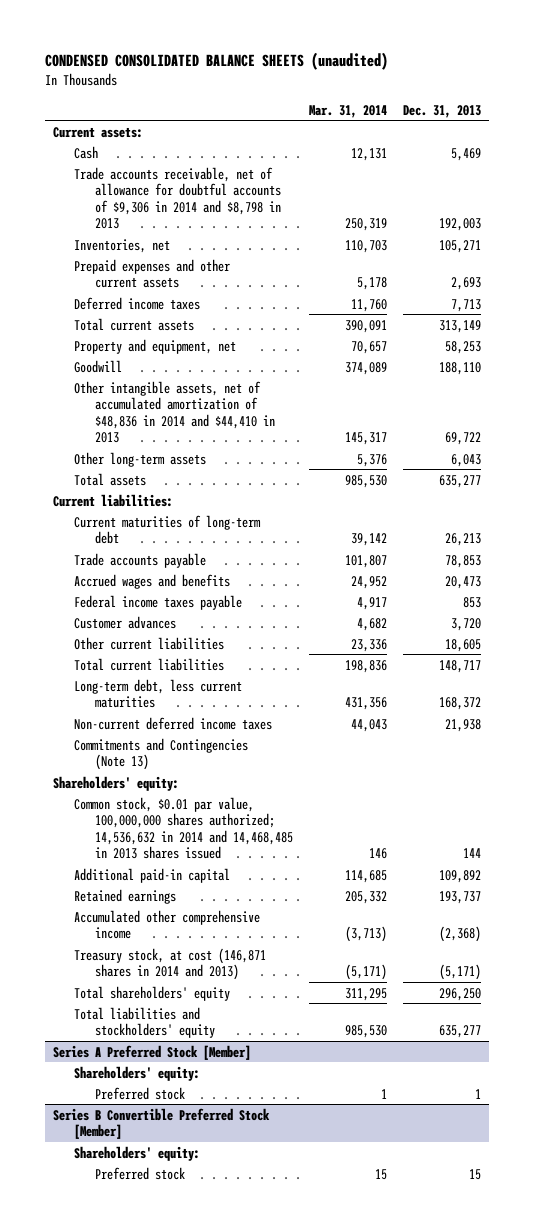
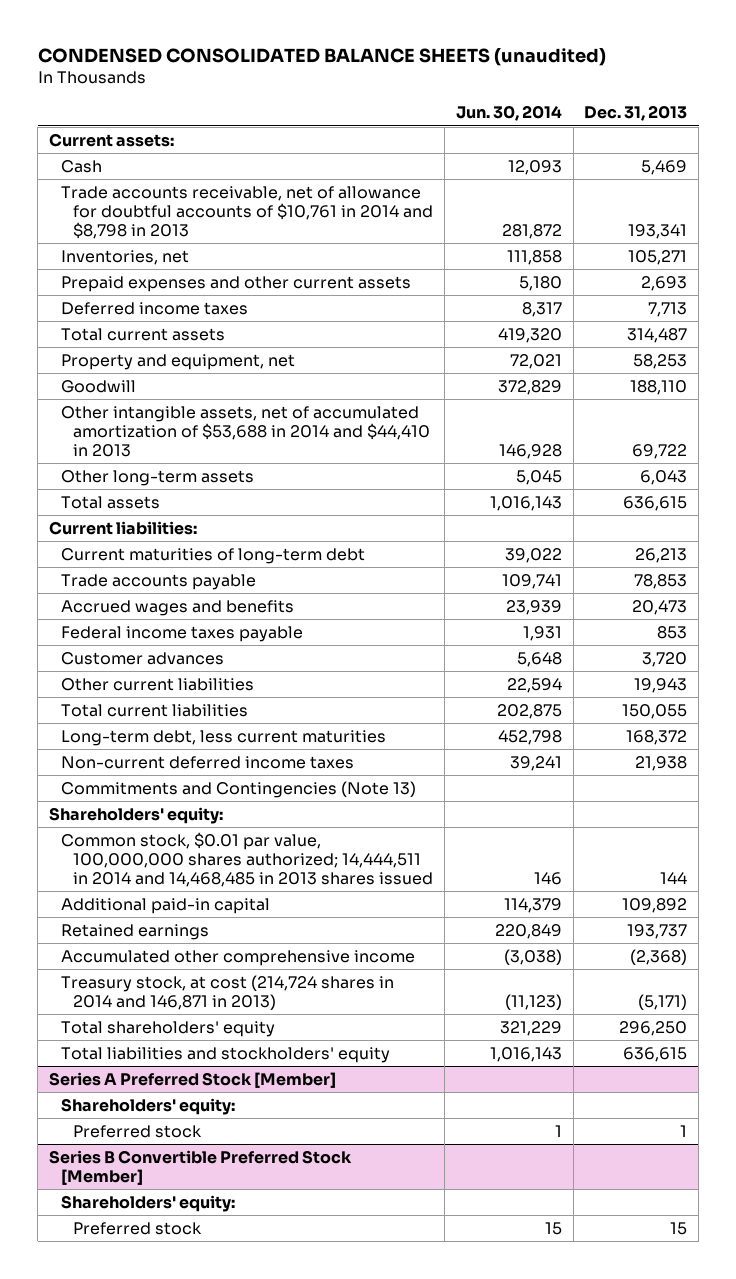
- | Mar. 31, 2014 | Dec. 31, 2013
+ | Jun. 30, 2014 | Dec. 31, 2013
- Trade accounts receivable, net of allowance for doubtful accounts of $9,306 in 2014 and $8,798 in 2013 | 250,319 | 192,003
+ Trade accounts receivable, net of allowance for doubtful accounts of $10,761 in 2014 and $8,798 in 2013 | 281,872 | 193,341
- Total current assets | 390,091 | 313,149
+ Total current assets | 419,320 | 314,487
- Other intangible assets, net of accumulated amortization of $48,836 in 2014 and $44,410 in 2013 | 145,317 | 69,722
+ Other intangible assets, net of accumulated amortization of $53,688 in 2014 and $44,410 in 2013 | 146,928 | 69,722
- Total assets | 985,530 | 635,277
+ Total assets | 1,016,143 | 636,615
- Other current liabilities | 23,336 | 18,605
- Total current liabilities | 198,836 | 148,717
+ Other current liabilities | 22,594 | 19,943
+ Total current liabilities | 202,875 | 150,055
- Common stock, $0.01 par value, 100,000,000 shares authorized; 14,536,632 in 2014 and 14,468,485 in 2013 shares issued | 146 | 144
+ Common stock, $0.01 par value, 100,000,000 shares authorized; 14,444,511 in 2014 and 14,468,485 in 2013 shares issued | 146 | 144
- Treasury stock, at cost (146,871 shares in 2014 and 2013) | (5,171) | (5,171)
+ Treasury stock, at cost (214,724 shares in 2014 and 146,871 in 2013) | (11,123) | (5,171)
- Total liabilities and stockholders' equity | 985,530 | 635,277
+ Total liabilities and stockholders' equity | 1,016,143 | 636,615

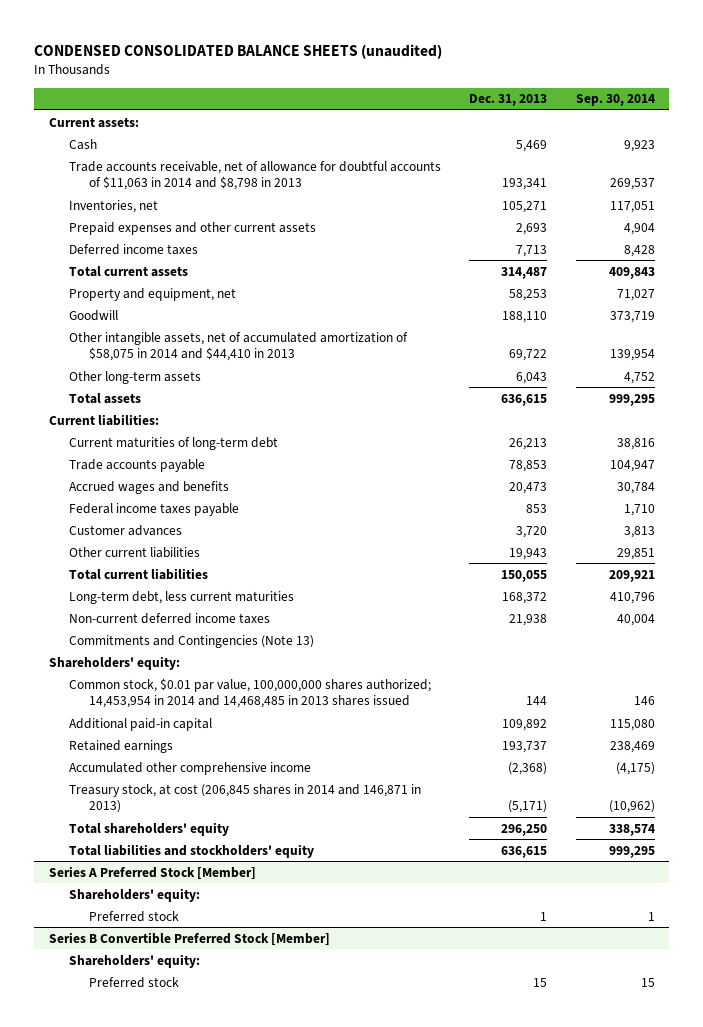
- | Jun. 30, 2014 | Dec. 31, 2013
+ | Dec. 31, 2013 | Sep. 30, 2014
- Trade accounts receivable, net of allowance for doubtful accounts of $10,761 in 2014 and $8,798 in 2013 | 281,872 | 193,341
+ Trade accounts receivable, net of allowance for doubtful accounts of $11,063 in 2014 and $8,798 in 2013 | 193,341 | 269,537
- Other intangible assets, net of accumulated amortization of $53,688 in 2014 and $44,410 in 2013 | 146,928 | 69,722
+ Other intangible assets, net of accumulated amortization of $58,075 in 2014 and $44,410 in 2013 | 69,722 | 139,954
- Common stock, $0.01 par value, 100,000,000 shares authorized; 14,444,511 in 2014 and 14,468,485 in 2013 shares issued | 146 | 144
+ Common stock, $0.01 par value, 100,000,000 shares authorized; 14,453,954 in 2014 and 14,468,485 in 2013 shares issued | 144 | 146
- Treasury stock, at cost (214,724 shares in 2014 and 146,871 in 2013) | (11,123) | (5,171)
+ Treasury stock, at cost (206,845 shares in 2014 and 146,871 in 2013) | (5,171) | (10,962)

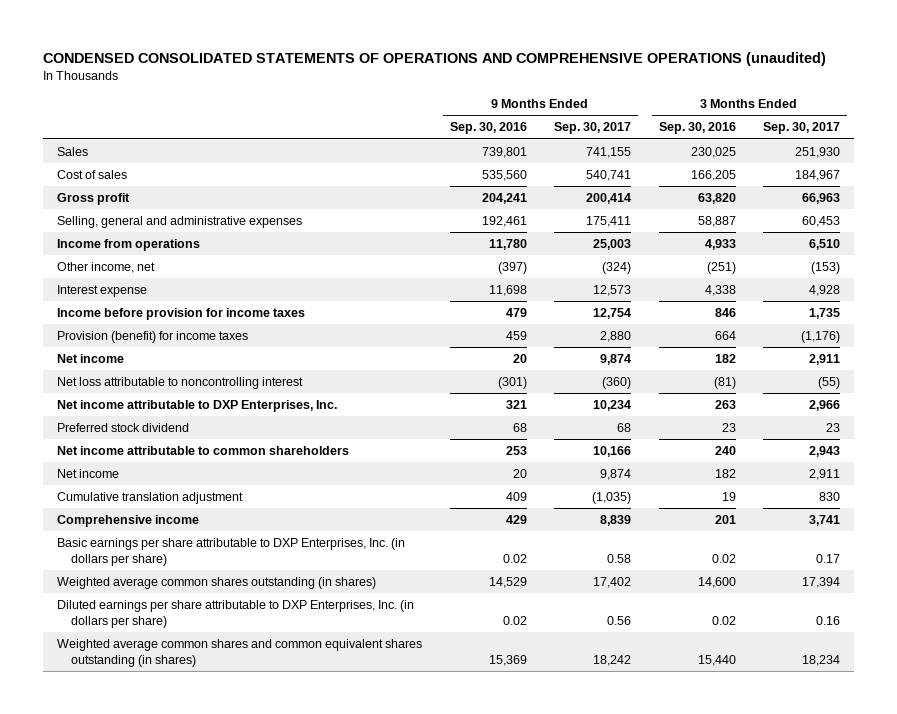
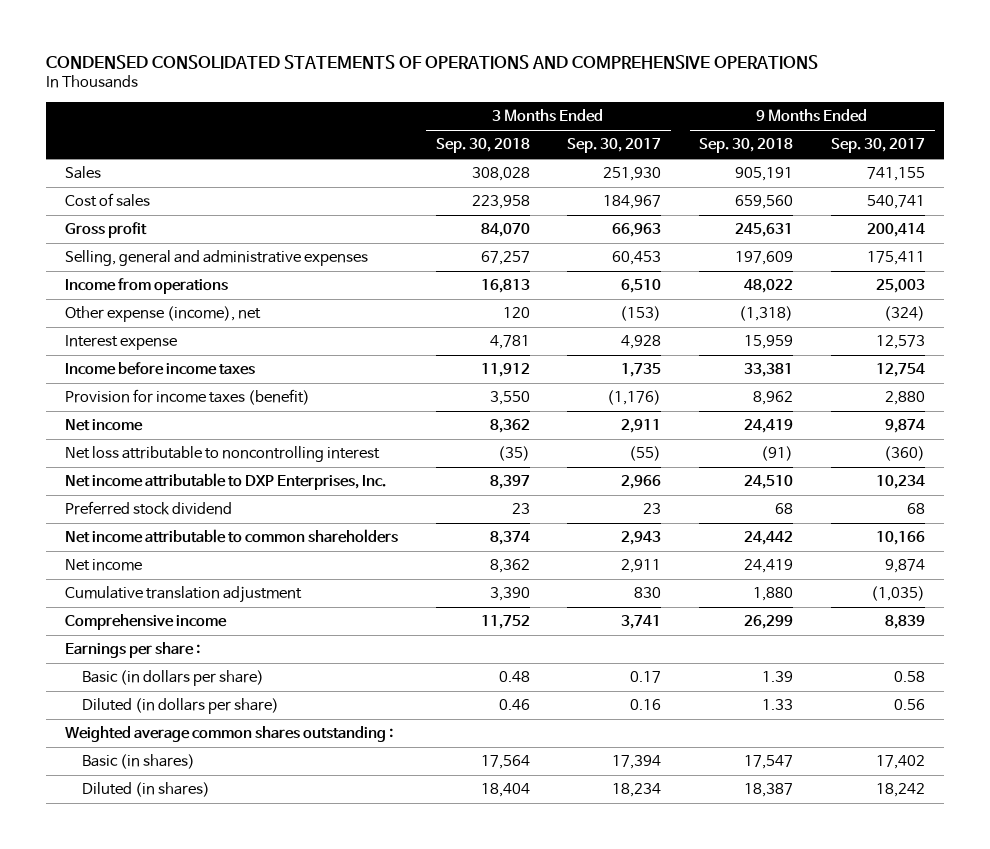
- CONDENSED CONSOLIDATED STATEMENTS OF OPERATIONS AND COMPREHENSIVE OPERATIONS (unaudited)
+ CONDENSED CONSOLIDATED STATEMENTS OF OPERATIONS AND COMPREHENSIVE OPERATIONS
- | 9 Months Ended Sep. 30, 2016 | 9 Months Ended Sep. 30, 2017 | 3 Months Ended Sep. 30, 2016 | 3 Months Ended Sep. 30, 2017
+ | 3 Months Ended Sep. 30, 2018 | 3 Months Ended Sep. 30, 2017 | 9 Months Ended Sep. 30, 2018 | 9 Months Ended Sep. 30, 2017
- Other income, net | (397) | (324) | (251) | (153)
+ Other expense (income), net | 120 | (153) | (1,318) | (324)
- Income before provision for income taxes | 479 | 12,754 | 846 | 1,735
- Provision (benefit) for income taxes | 459 | 2,880 | 664 | (1,176)
+ Income before income taxes | 11,912 | 1,735 | 33,381 | 12,754
+ Provision for income taxes (benefit) | 3,550 | (1,176) | 8,962 | 2,880
- Basic earnings per share attributable to DXP Enterprises, Inc. (in dollars per share) | 0.02 | 0.58 | 0.02 | 0.17
- Weighted average common shares outstanding (in shares) | 14,529 | 17,402 | 14,600 | 17,394
- Diluted earnings per share attributable to DXP Enterprises, Inc. (in dollars per share) | 0.02 | 0.56 | 0.02 | 0.16
- Weighted average common shares and common equivalent shares outstanding (in shares) | 15,369 | 18,242 | 15,440 | 18,234
+ Earnings per share :
+ Basic (in dollars per share) | 0.48 | 0.17 | 1.39 | 0.58
+ Diluted (in dollars per share) | 0.46 | 0.16 | 1.33 | 0.56
+ Weighted average common shares outstanding :
+ Basic (in shares) | 17,564 | 17,394 | 17,547 | 17,402
+ Diluted (in shares) | 18,404 | 18,234 | 18,387 | 18,242

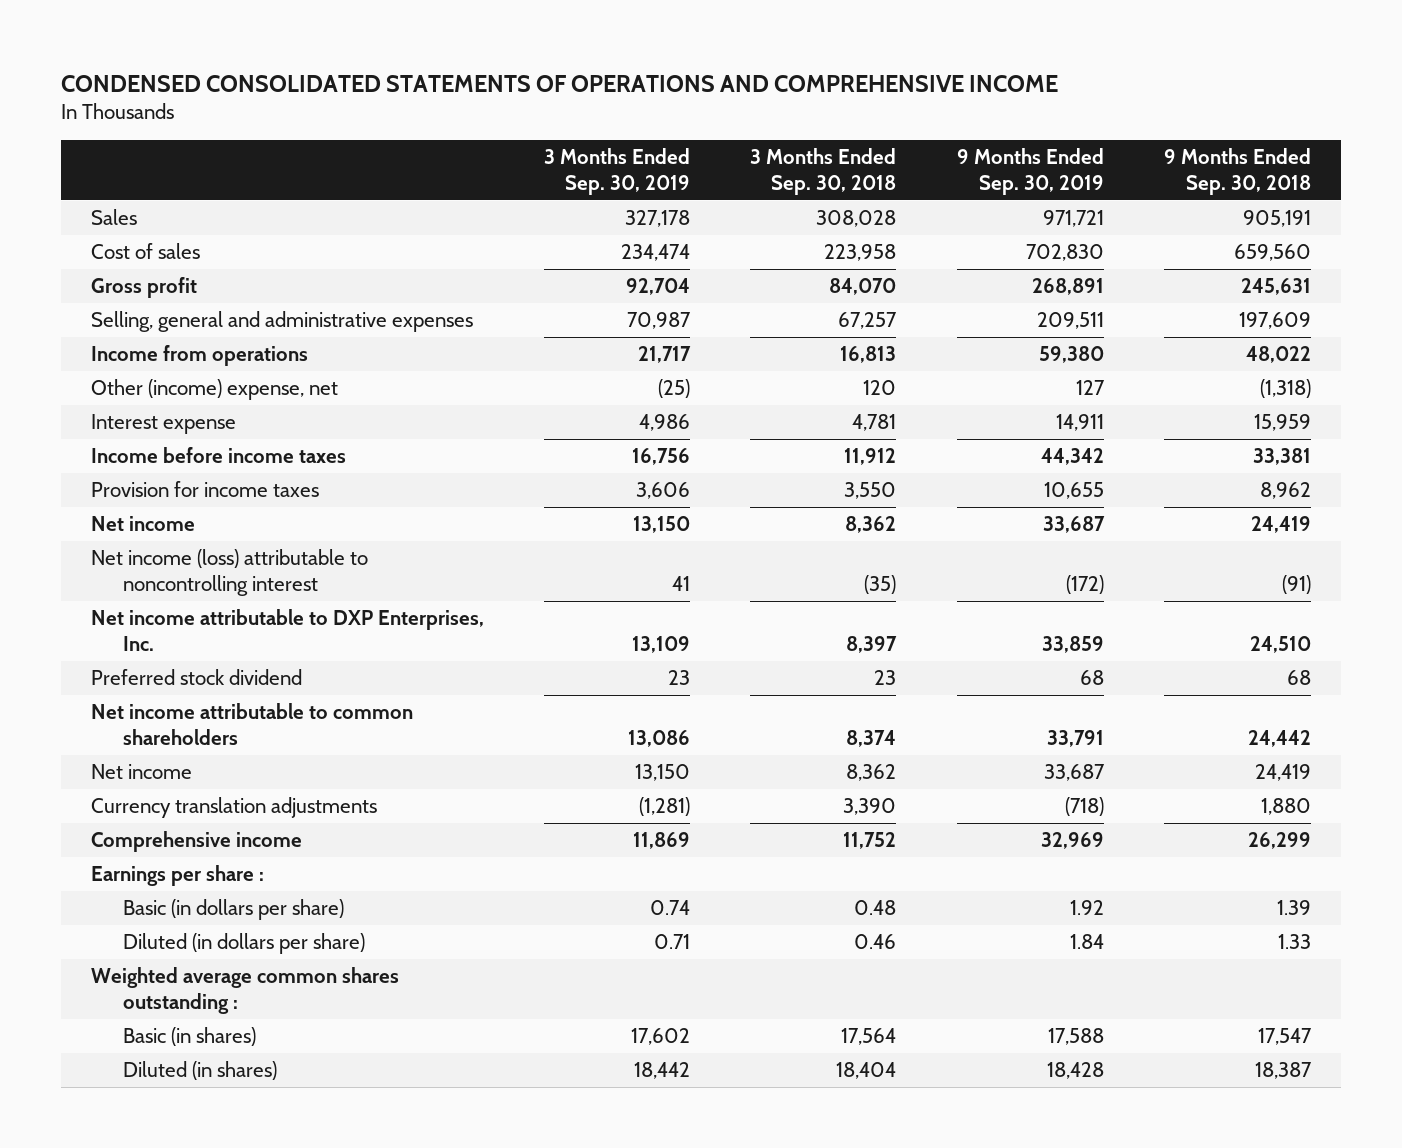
- CONDENSED CONSOLIDATED STATEMENTS OF OPERATIONS AND COMPREHENSIVE OPERATIONS
+ CONDENSED CONSOLIDATED STATEMENTS OF OPERATIONS AND COMPREHENSIVE INCOME
- | 3 Months Ended Sep. 30, 2018 | 3 Months Ended Sep. 30, 2017 | 9 Months Ended Sep. 30, 2018 | 9 Months Ended Sep. 30, 2017
+ | 3 Months Ended Sep. 30, 2019 | 3 Months Ended Sep. 30, 2018 | 9 Months Ended Sep. 30, 2019 | 9 Months Ended Sep. 30, 2018
- Other expense (income), net | 120 | (153) | (1,318) | (324)
+ Other (income) expense, net | (25) | 120 | 127 | (1,318)
- Provision for income taxes (benefit) | 3,550 | (1,176) | 8,962 | 2,880
+ Provision for income taxes | 3,606 | 3,550 | 10,655 | 8,962
- Net loss attributable to noncontrolling interest | (35) | (55) | (91) | (360)
+ Net income (loss) attributable to noncontrolling interest | 41 | (35) | (172) | (91)
- Cumulative translation adjustment | 3,390 | 830 | 1,880 | (1,035)
+ Currency translation adjustments | (1,281) | 3,390 | (718) | 1,880

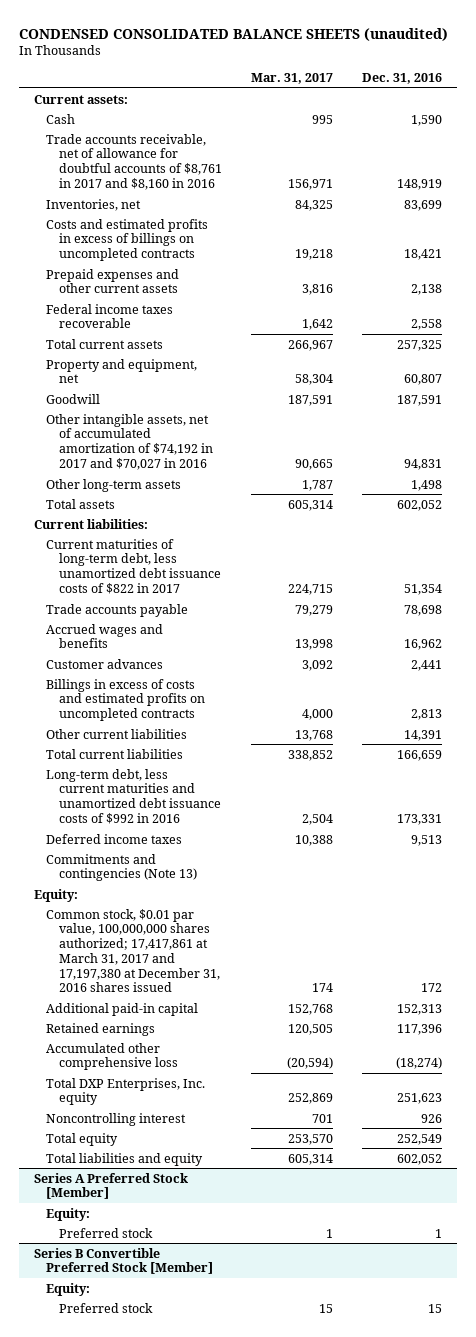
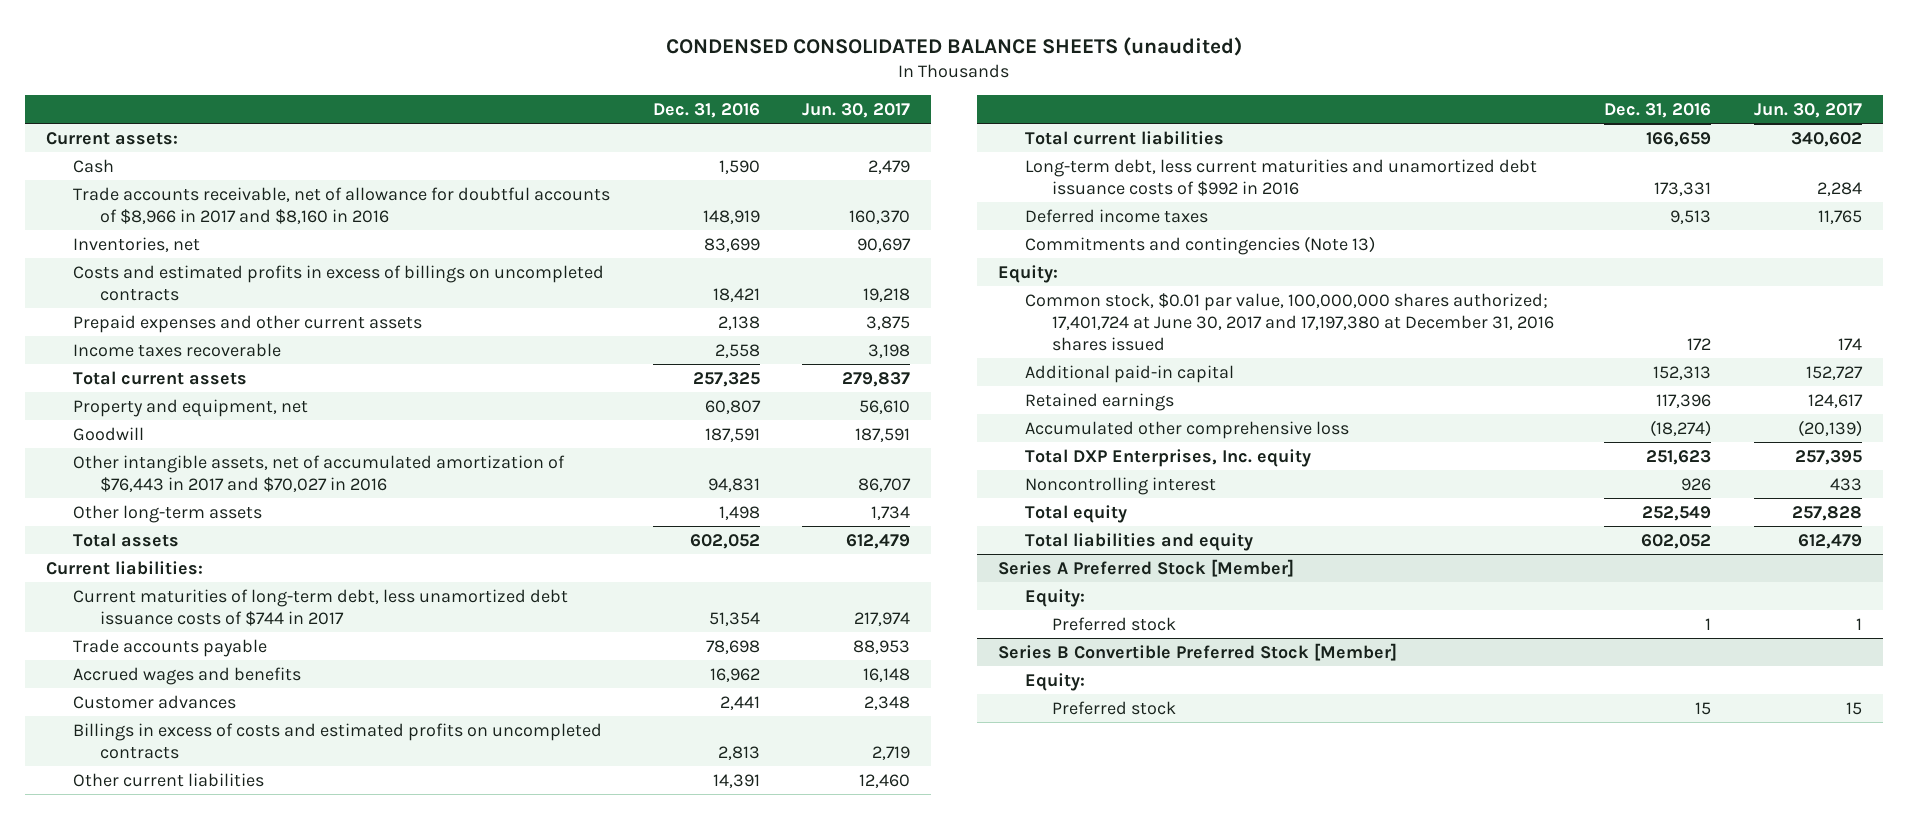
- | Mar. 31, 2017 | Dec. 31, 2016
+ | Dec. 31, 2016 | Jun. 30, 2017
- Trade accounts receivable, net of allowance for doubtful accounts of $8,761 in 2017 and $8,160 in 2016 | 156,971 | 148,919
+ Trade accounts receivable, net of allowance for doubtful accounts of $8,966 in 2017 and $8,160 in 2016 | 148,919 | 160,370
- Federal income taxes recoverable | 1,642 | 2,558
+ Income taxes recoverable | 2,558 | 3,198
- Other intangible assets, net of accumulated amortization of $74,192 in 2017 and $70,027 in 2016 | 90,665 | 94,831
+ Other intangible assets, net of accumulated amortization of $76,443 in 2017 and $70,027 in 2016 | 94,831 | 86,707
- Current maturities of long-term debt, less unamortized debt issuance costs of $822 in 2017 | 224,715 | 51,354
+ Current maturities of long-term debt, less unamortized debt issuance costs of $744 in 2017 | 51,354 | 217,974
- Common stock, $0.01 par value, 100,000,000 shares authorized; 17,417,861 at March 31, 2017 and 17,197,380 at December 31, 2016 shares issued | 174 | 172
+ Common stock, $0.01 par value, 100,000,000 shares authorized; 17,401,724 at June 30, 2017 and 17,197,380 at December 31, 2016 shares issued | 172 | 174

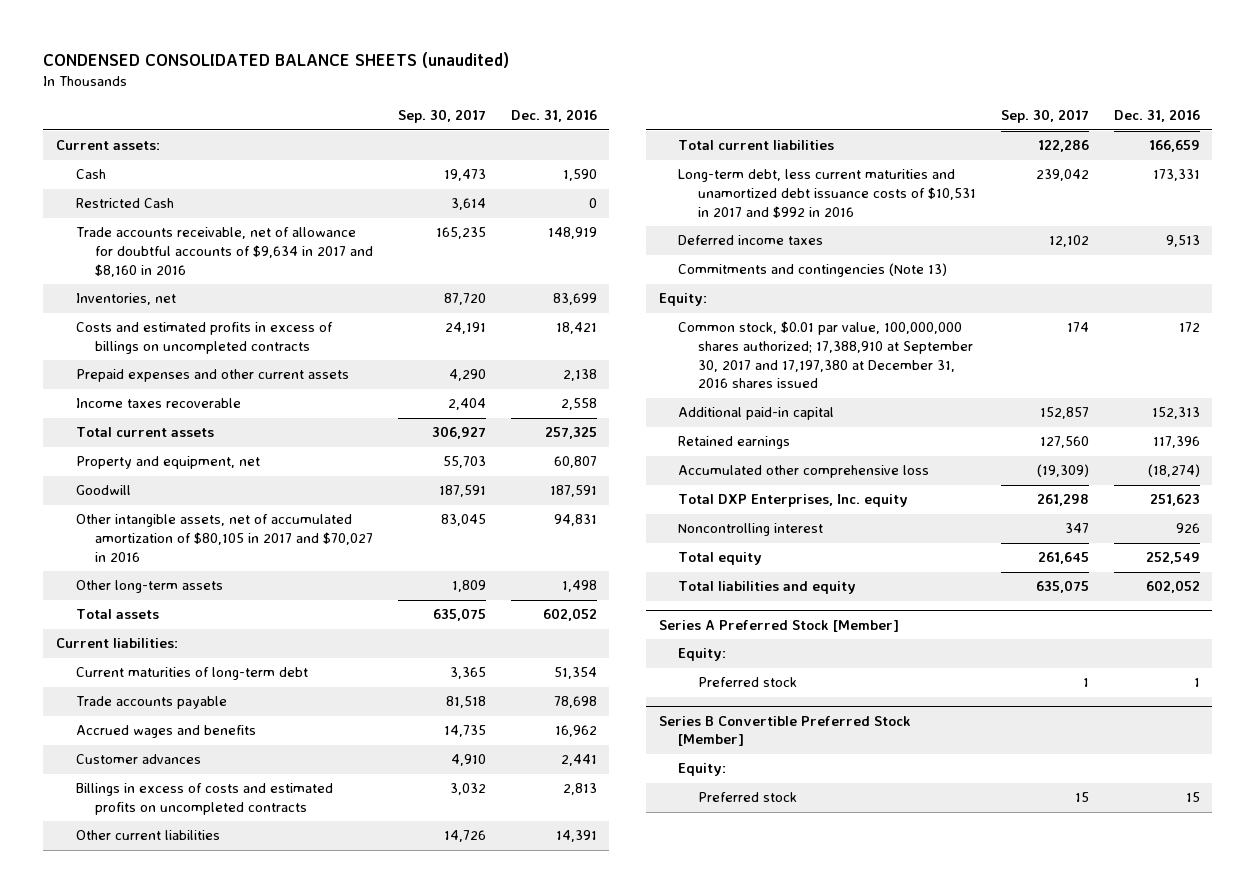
- | Dec. 31, 2016 | Jun. 30, 2017
+ | Sep. 30, 2017 | Dec. 31, 2016
- Trade accounts receivable, net of allowance for doubtful accounts of $8,966 in 2017 and $8,160 in 2016 | 148,919 | 160,370
+ Restricted Cash | 3,614 | 0
+ Trade accounts receivable, net of allowance for doubtful accounts of $9,634 in 2017 and $8,160 in 2016 | 165,235 | 148,919
- Other intangible assets, net of accumulated amortization of $76,443 in 2017 and $70,027 in 2016 | 94,831 | 86,707
+ Other intangible assets, net of accumulated amortization of $80,105 in 2017 and $70,027 in 2016 | 83,045 | 94,831
- Current maturities of long-term debt, less unamortized debt issuance costs of $744 in 2017 | 51,354 | 217,974
+ Current maturities of long-term debt | 3,365 | 51,354
- Long-term debt, less current maturities and unamortized debt issuance costs of $992 in 2016 | 173,331 | 2,284
+ Long-term debt, less current maturities and unamortized debt issuance costs of $10,531 in 2017 and $992 in 2016 | 239,042 | 173,331
- Common stock, $0.01 par value, 100,000,000 shares authorized; 17,401,724 at June 30, 2017 and 17,197,380 at December 31, 2016 shares issued | 172 | 174
+ Common stock, $0.01 par value, 100,000,000 shares authorized; 17,388,910 at September 30, 2017 and 17,197,380 at December 31, 2016 shares issued | 174 | 172

